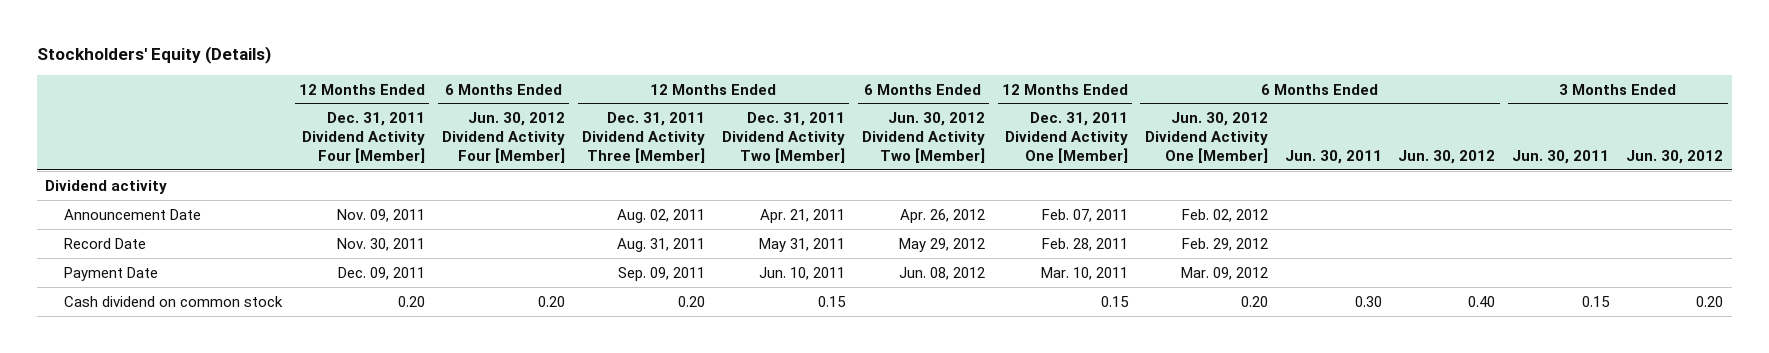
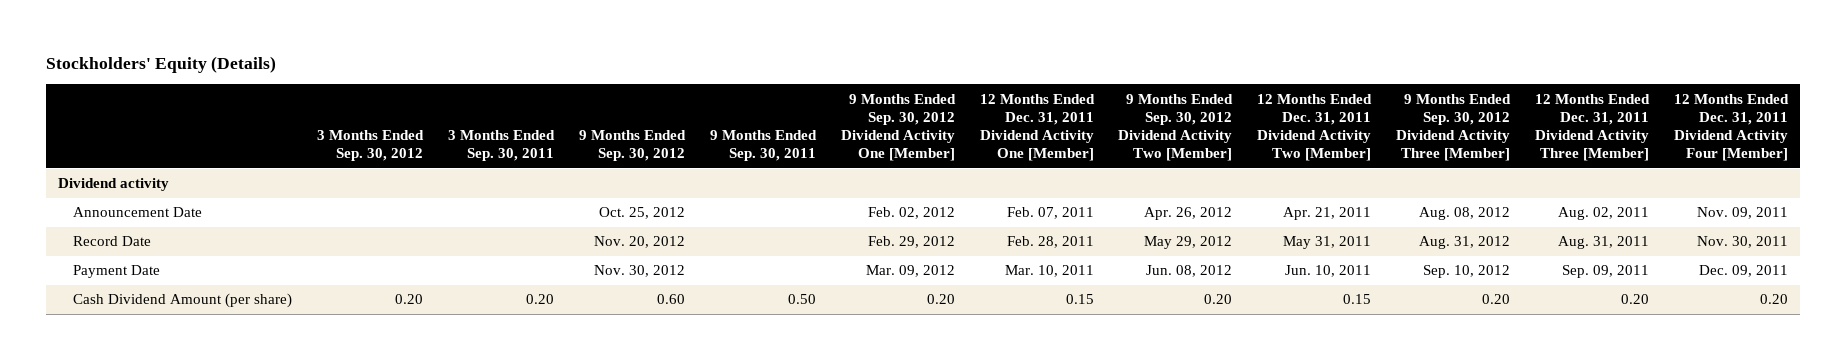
- | 12 Months Ended Dec. 31, 2011 Dividend Activity Four [Member] | 6 Months Ended Jun. 30, 2012 Dividend Activity Four [Member] | 12 Months Ended Dec. 31, 2011 Dividend Activity Three [Member] | 12 Months Ended Dec. 31, 2011 Dividend Activity Two [Member] | 6 Months Ended Jun. 30, 2012 Dividend Activity Two [Member] | 12 Months Ended Dec. 31, 2011 Dividend Activity One [Member] | 6 Months Ended Jun. 30, 2012 Dividend Activity One [Member] | 6 Months Ended Jun. 30, 2011 | 6 Months Ended Jun. 30, 2012 | 3 Months Ended Jun. 30, 2011 | 3 Months Ended Jun. 30, 2012
+ | 3 Months Ended Sep. 30, 2012 | 3 Months Ended Sep. 30, 2011 | 9 Months Ended Sep. 30, 2012 | 9 Months Ended Sep. 30, 2011 | 9 Months Ended Sep. 30, 2012 Dividend Activity One [Member] | 12 Months Ended Dec. 31, 2011 Dividend Activity One [Member] | 9 Months Ended Sep. 30, 2012 Dividend Activity Two [Member] | 12 Months Ended Dec. 31, 2011 Dividend Activity Two [Member] | 9 Months Ended Sep. 30, 2012 Dividend Activity Three [Member] | 12 Months Ended Dec. 31, 2011 Dividend Activity Three [Member] | 12 Months Ended Dec. 31, 2011 Dividend Activity Four [Member]
- Cash dividend on common stock | 0.20 | 0.20 | 0.20 | 0.15 | | 0.15 | 0.20 | 0.30 | 0.40 | 0.15 | 0.20
+ Cash Dividend Amount (per share) | 0.20 | 0.20 | 0.60 | 0.50 | 0.20 | 0.15 | 0.20 | 0.15 | 0.20 | 0.20 | 0.20

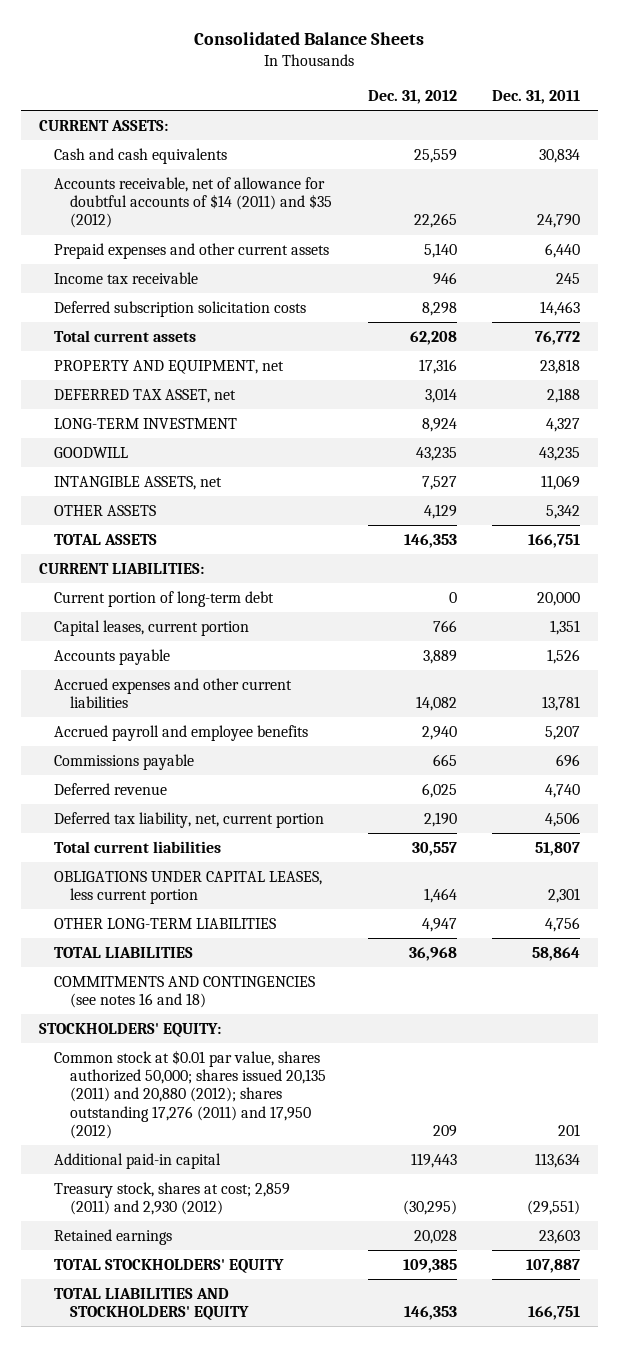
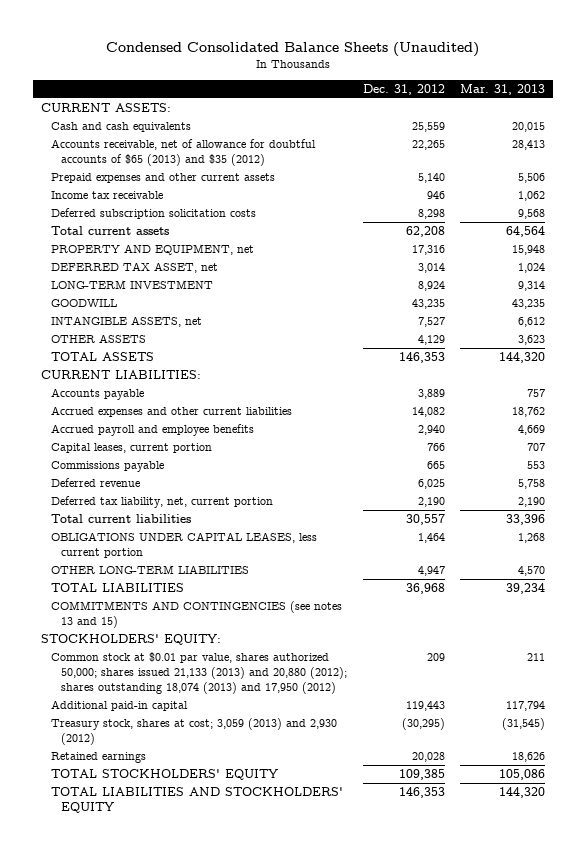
- Consolidated Balance Sheets
+ Condensed Consolidated Balance Sheets (Unaudited)
- | Dec. 31, 2012 | Dec. 31, 2011
+ | Dec. 31, 2012 | Mar. 31, 2013
- Accounts receivable, net of allowance for doubtful accounts of $14 (2011) and $35 (2012) | 22,265 | 24,790
+ Accounts receivable, net of allowance for doubtful accounts of $65 (2013) and $35 (2012) | 22,265 | 28,413
- Current portion of long-term debt | 0 | 20,000
moved down: Capital leases, current portion | 766 | 707
- COMMITMENTS AND CONTINGENCIES (see notes 16 and 18)
+ COMMITMENTS AND CONTINGENCIES (see notes 13 and 15)
- Common stock at $0.01 par value, shares authorized 50,000; shares issued 20,135 (2011) and 20,880 (2012); shares outstanding 17,276 (2011) and 17,950 (2012) | 209 | 201
+ Common stock at $0.01 par value, shares authorized 50,000; shares issued 21,133 (2013) and 20,880 (2012); shares outstanding 18,074 (2013) and 17,950 (2012) | 209 | 211
- Treasury stock, shares at cost; 2,859 (2011) and 2,930 (2012) | (30,295) | (29,551)
+ Treasury stock, shares at cost; 3,059 (2013) and 2,930 (2012) | (30,295) | (31,545)

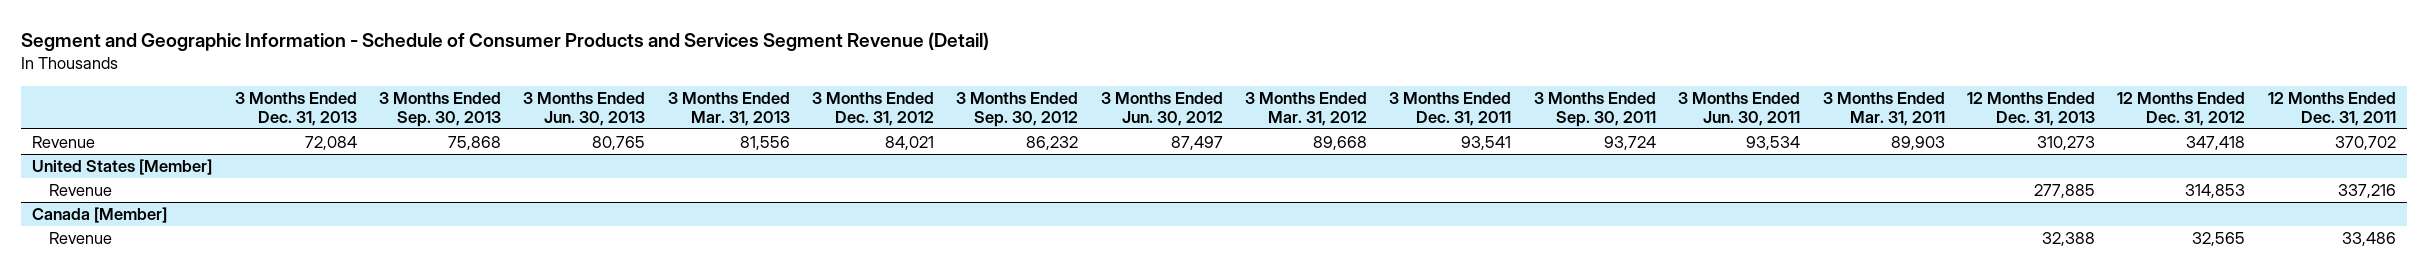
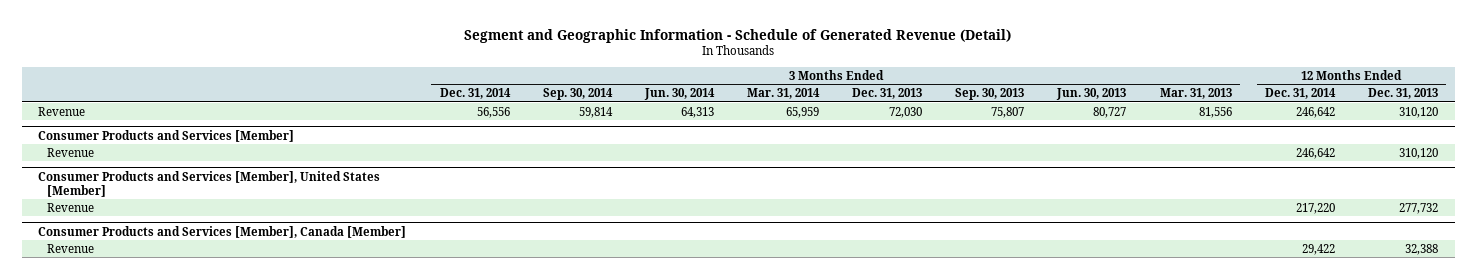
- Segment and Geographic Information - Schedule of Consumer Products and Services Segment Revenue (Detail)
+ Segment and Geographic Information - Schedule of Generated Revenue (Detail)
- | 3 Months Ended Dec. 31, 2013 | 3 Months Ended Sep. 30, 2013 | 3 Months Ended Jun. 30, 2013 | 3 Months Ended Mar. 31, 2013 | 3 Months Ended Dec. 31, 2012 | 3 Months Ended Sep. 30, 2012 | 3 Months Ended Jun. 30, 2012 | 3 Months Ended Mar. 31, 2012 | 3 Months Ended Dec. 31, 2011 | 3 Months Ended Sep. 30, 2011 | 3 Months Ended Jun. 30, 2011 | 3 Months Ended Mar. 31, 2011 | 12 Months Ended Dec. 31, 2013 | 12 Months Ended Dec. 31, 2012 | 12 Months Ended Dec. 31, 2011
+ | 3 Months Ended Dec. 31, 2014 | 3 Months Ended Sep. 30, 2014 | 3 Months Ended Jun. 30, 2014 | 3 Months Ended Mar. 31, 2014 | 3 Months Ended Dec. 31, 2013 | 3 Months Ended Sep. 30, 2013 | 3 Months Ended Jun. 30, 2013 | 3 Months Ended Mar. 31, 2013 | 12 Months Ended Dec. 31, 2014 | 12 Months Ended Dec. 31, 2013
- Revenue | 72,084 | 75,868 | 80,765 | 81,556 | 84,021 | 86,232 | 87,497 | 89,668 | 93,541 | 93,724 | 93,534 | 89,903 | 310,273 | 347,418 | 370,702
- United States [Member]
- Revenue | | | | | | | | | | | | | 277,885 | 314,853 | 337,216
- Canada [Member]
+ Revenue | 56,556 | 59,814 | 64,313 | 65,959 | 72,030 | 75,807 | 80,727 | 81,556 | 246,642 | 310,120
+ Consumer Products and Services [Member]
+ Revenue | | | | | | | | | 246,642 | 310,120
+ Consumer Products and Services [Member], United States [Member]
+ Revenue | | | | | | | | | 217,220 | 277,732
+ Consumer Products and Services [Member], Canada [Member]

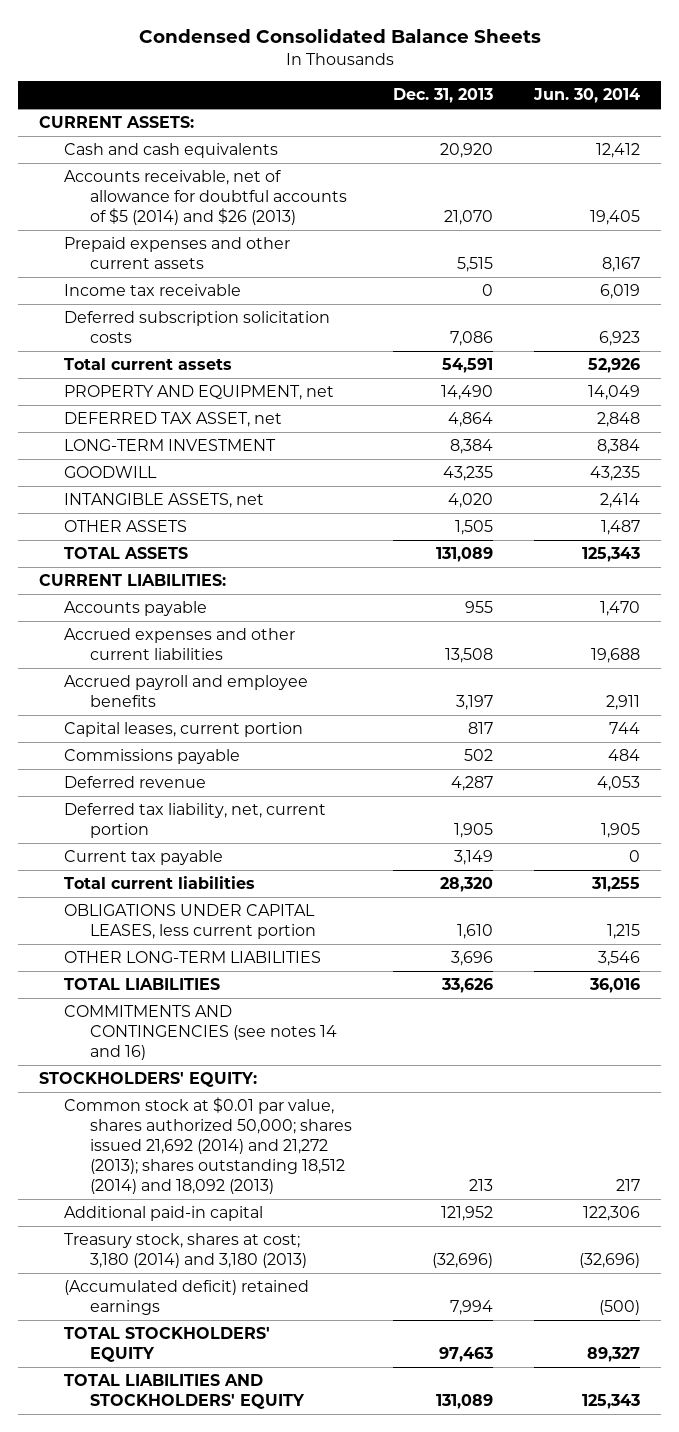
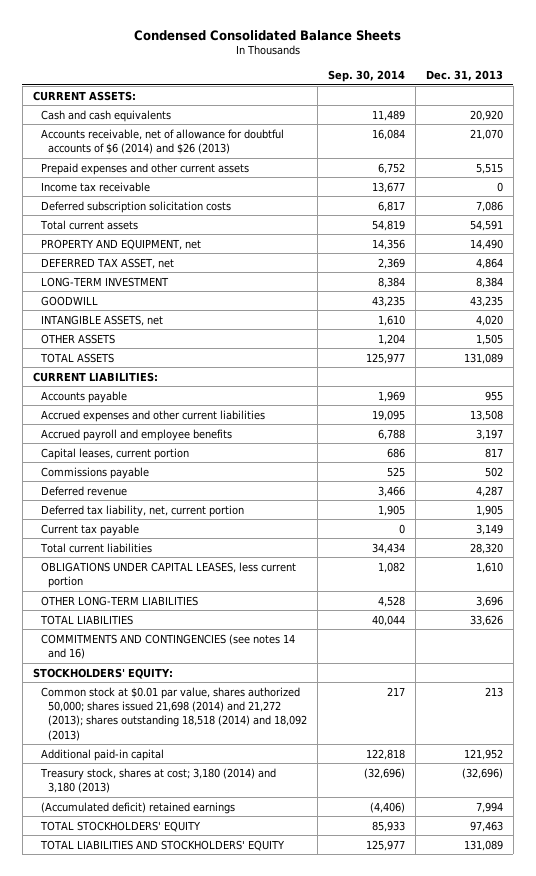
- | Dec. 31, 2013 | Jun. 30, 2014
+ | Sep. 30, 2014 | Dec. 31, 2013
- Accounts receivable, net of allowance for doubtful accounts of $5 (2014) and $26 (2013) | 21,070 | 19,405
+ Accounts receivable, net of allowance for doubtful accounts of $6 (2014) and $26 (2013) | 16,084 | 21,070
- Common stock at $0.01 par value, shares authorized 50,000; shares issued 21,692 (2014) and 21,272 (2013); shares outstanding 18,512 (2014) and 18,092 (2013) | 213 | 217
+ Common stock at $0.01 par value, shares authorized 50,000; shares issued 21,698 (2014) and 21,272 (2013); shares outstanding 18,518 (2014) and 18,092 (2013) | 217 | 213

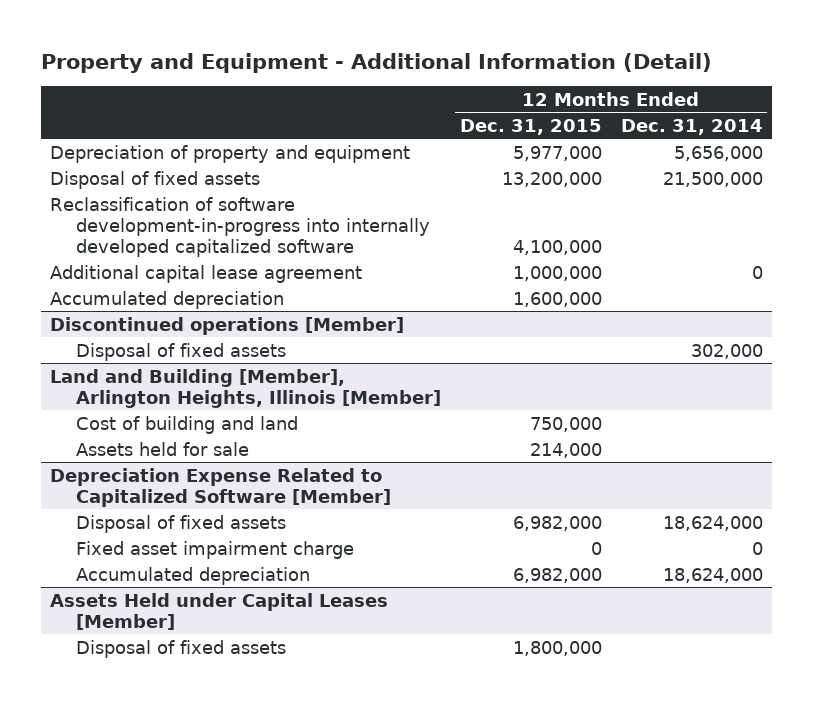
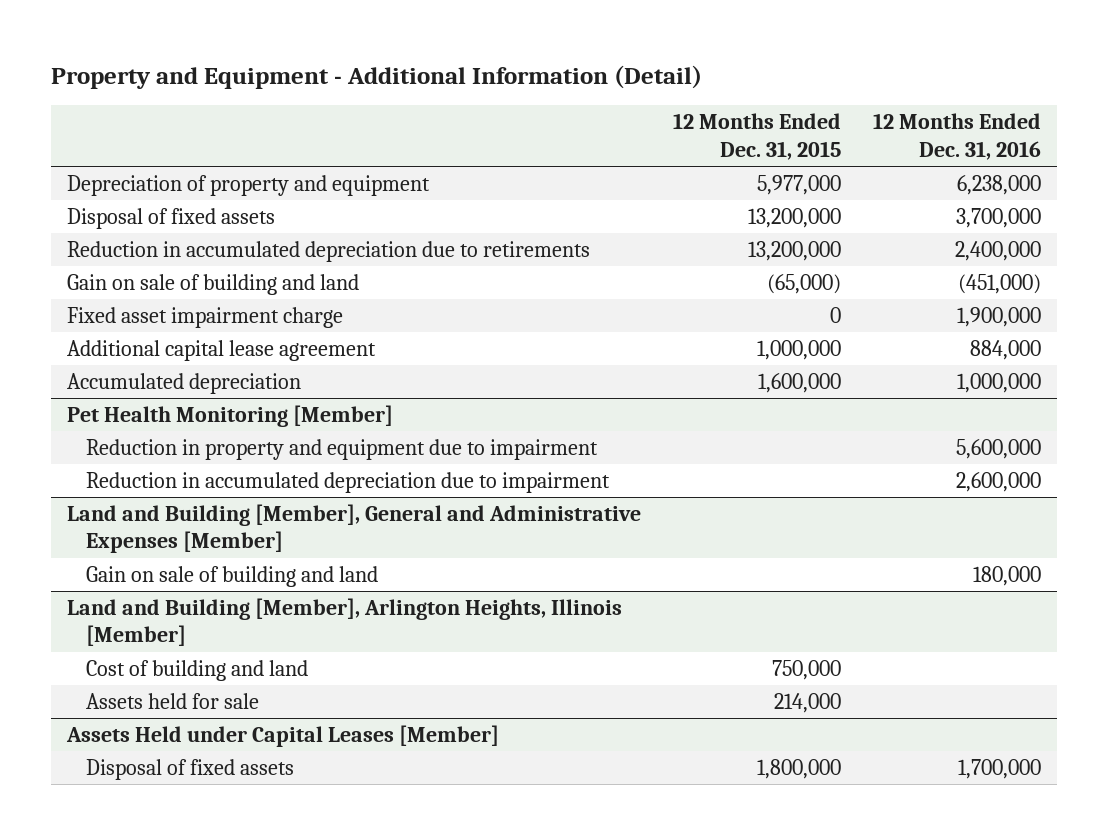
- | 12 Months Ended Dec. 31, 2015 | 12 Months Ended Dec. 31, 2014
+ | 12 Months Ended Dec. 31, 2015 | 12 Months Ended Dec. 31, 2016
- Reclassification of software development-in-progress into internally developed capitalized software | 4,100,000 |
+ Reduction in accumulated depreciation due to retirements | 13,200,000 | 2,400,000
+ Gain on sale of building and land | (65,000) | (451,000)
+ Fixed asset impairment charge | 0 | 1,900,000
- Discontinued operations [Member]
- Disposal of fixed assets | | 302,000
+ Pet Health Monitoring [Member]
+ Reduction in property and equipment due to impairment | | 5,600,000
+ Reduction in accumulated depreciation due to impairment | | 2,600,000
+ Land and Building [Member], General and Administrative Expenses [Member]
+ Gain on sale of building and land | | 180,000
- Depreciation Expense Related to Capitalized Software [Member]
- Disposal of fixed assets | 6,982,000 | 18,624,000
- Fixed asset impairment charge | 0 | 0
- Accumulated depreciation | 6,982,000 | 18,624,000

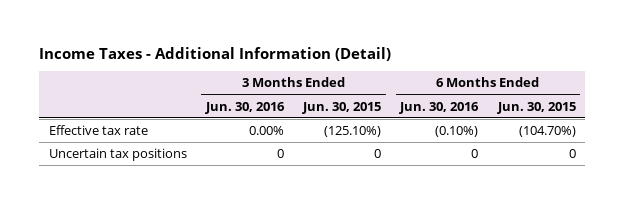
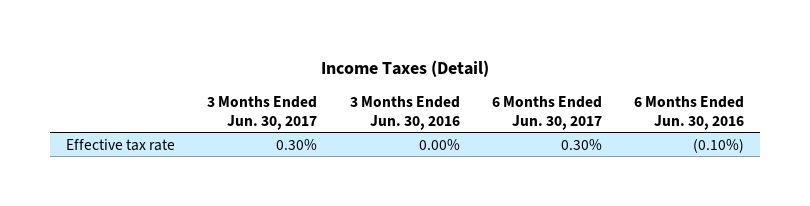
- Income Taxes - Additional Information (Detail)
+ Income Taxes (Detail)
- | 3 Months Ended Jun. 30, 2016 | 3 Months Ended Jun. 30, 2015 | 6 Months Ended Jun. 30, 2016 | 6 Months Ended Jun. 30, 2015
+ | 3 Months Ended Jun. 30, 2017 | 3 Months Ended Jun. 30, 2016 | 6 Months Ended Jun. 30, 2017 | 6 Months Ended Jun. 30, 2016
- Uncertain tax positions | 0 | 0 | 0 | 0

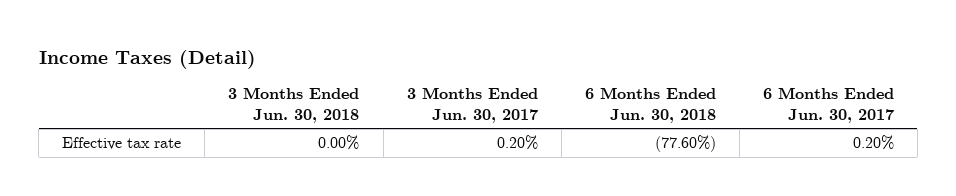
- | 3 Months Ended Jun. 30, 2017 | 3 Months Ended Jun. 30, 2016 | 6 Months Ended Jun. 30, 2017 | 6 Months Ended Jun. 30, 2016
+ | 3 Months Ended Jun. 30, 2018 | 3 Months Ended Jun. 30, 2017 | 6 Months Ended Jun. 30, 2018 | 6 Months Ended Jun. 30, 2017
- Effective tax rate | 0.30% | 0.00% | 0.30% | (0.10%)
+ Effective tax rate | 0.00% | 0.20% | (77.60%) | 0.20%

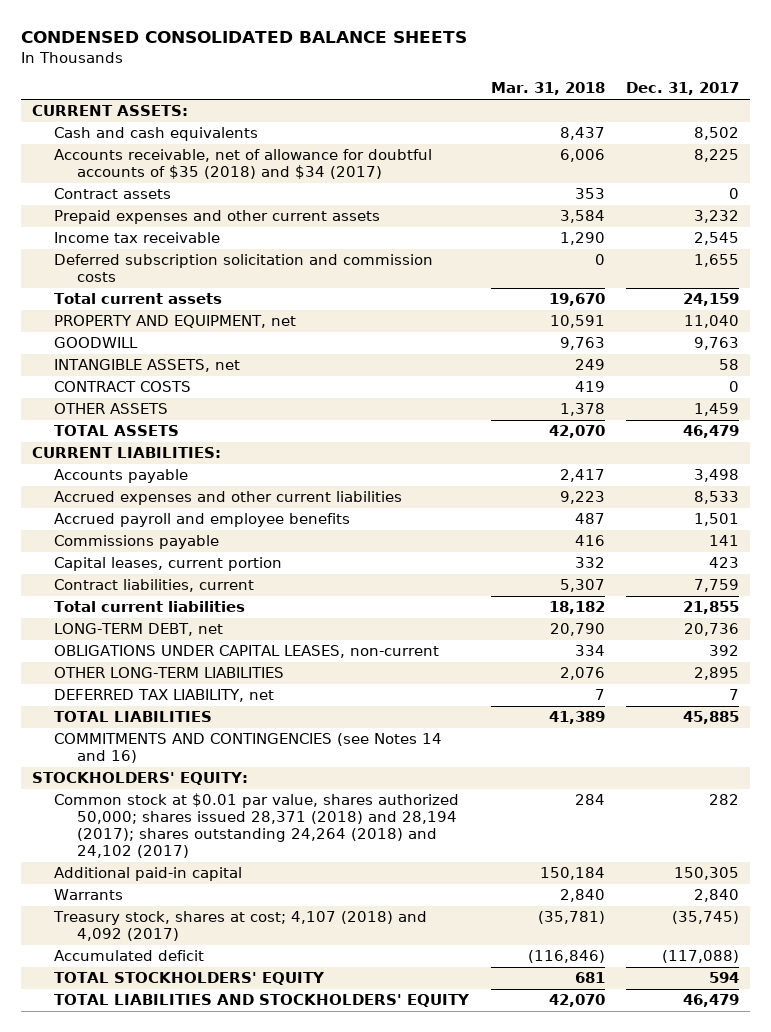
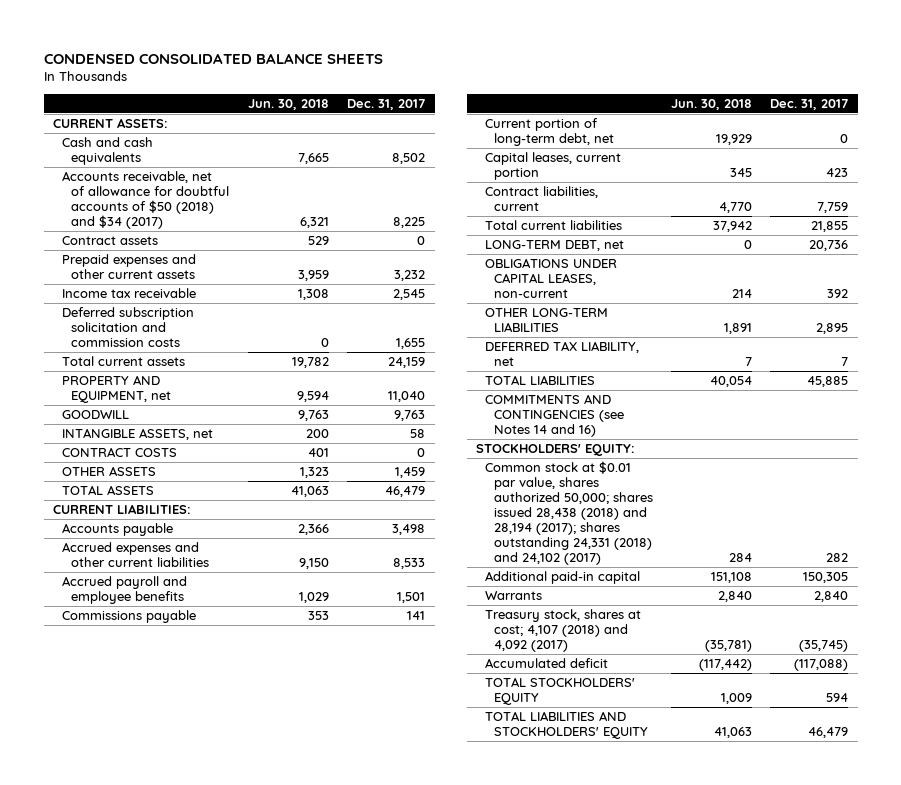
- | Mar. 31, 2018 | Dec. 31, 2017
+ | Jun. 30, 2018 | Dec. 31, 2017
- Accounts receivable, net of allowance for doubtful accounts of $35 (2018) and $34 (2017) | 6,006 | 8,225
+ Accounts receivable, net of allowance for doubtful accounts of $50 (2018) and $34 (2017) | 6,321 | 8,225
+ Current portion of long-term debt, net | 19,929 | 0
- Common stock at $0.01 par value, shares authorized 50,000; shares issued 28,371 (2018) and 28,194 (2017); shares outstanding 24,264 (2018) and 24,102 (2017) | 284 | 282
+ Common stock at $0.01 par value, shares authorized 50,000; shares issued 28,438 (2018) and 28,194 (2017); shares outstanding 24,331 (2018) and 24,102 (2017) | 284 | 282

